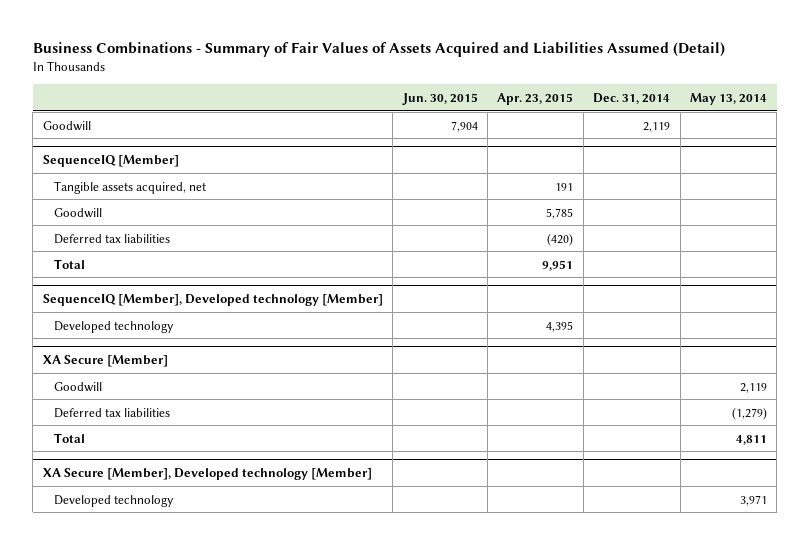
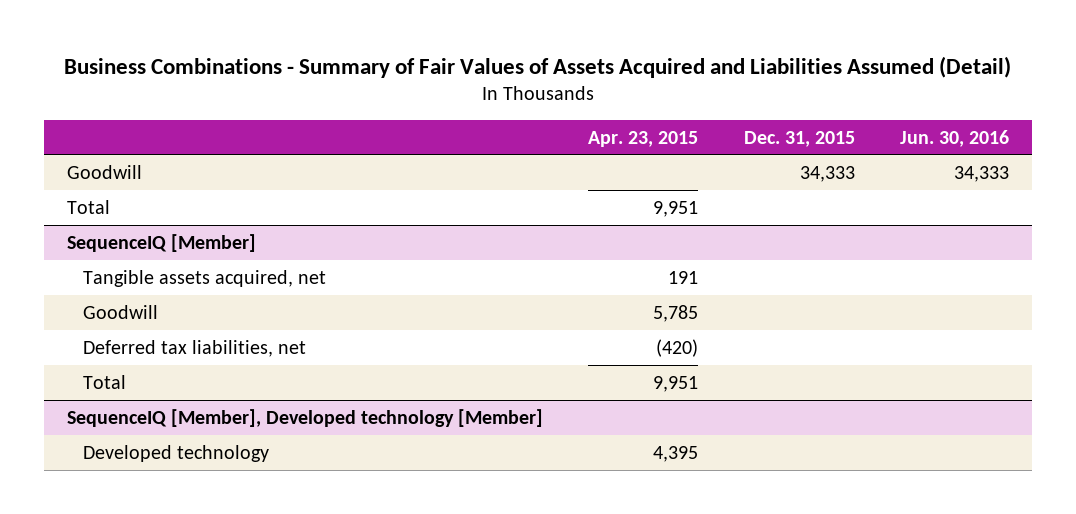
- | Jun. 30, 2015 | Apr. 23, 2015 | Dec. 31, 2014 | May 13, 2014
+ | Apr. 23, 2015 | Dec. 31, 2015 | Jun. 30, 2016
+ Total | 9,951 | |
@ SequenceIQ [Member]
- Deferred tax liabilities | | (420) | |
+ Deferred tax liabilities, net | (420) | |
- XA Secure [Member]
- Goodwill | | | | 2,119
- Deferred tax liabilities | | | | (1,279)
- Total | | | | 4,811
- XA Secure [Member], Developed technology [Member]
- Developed technology | | | | 3,971

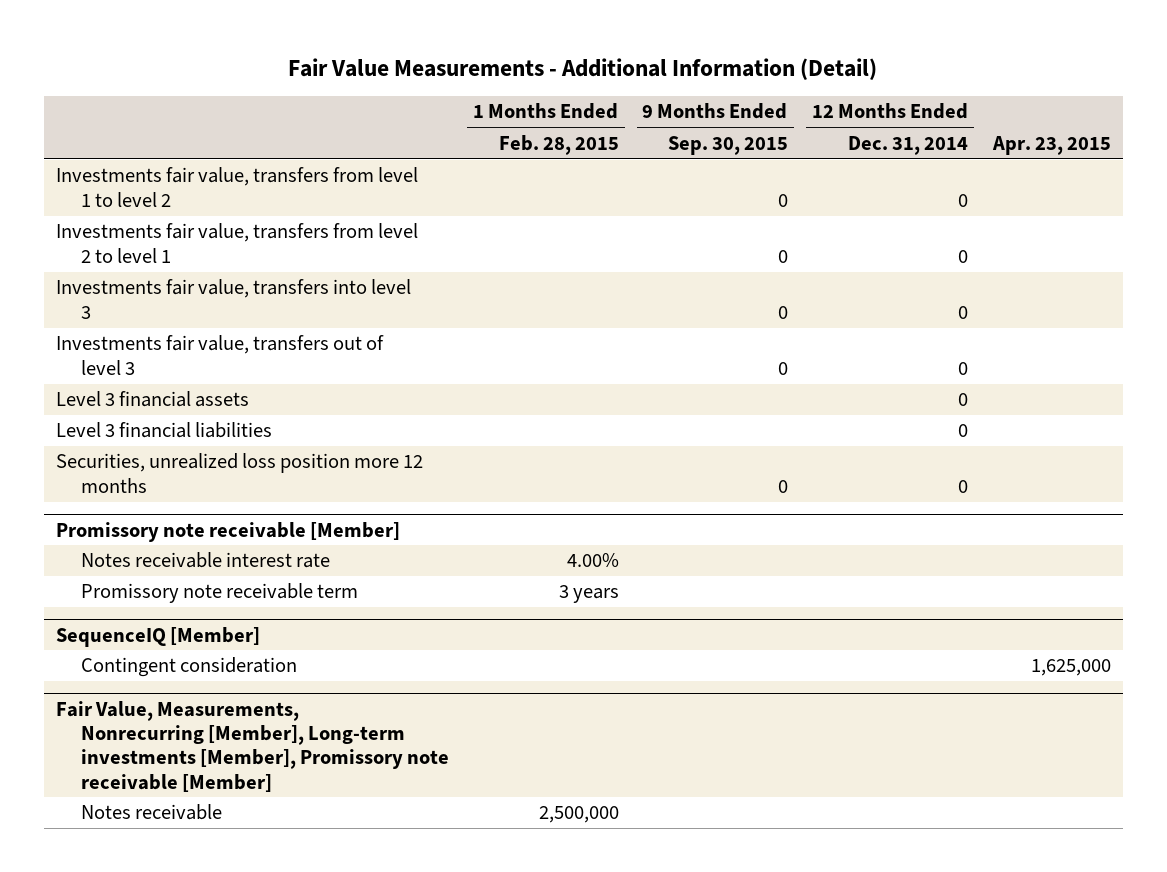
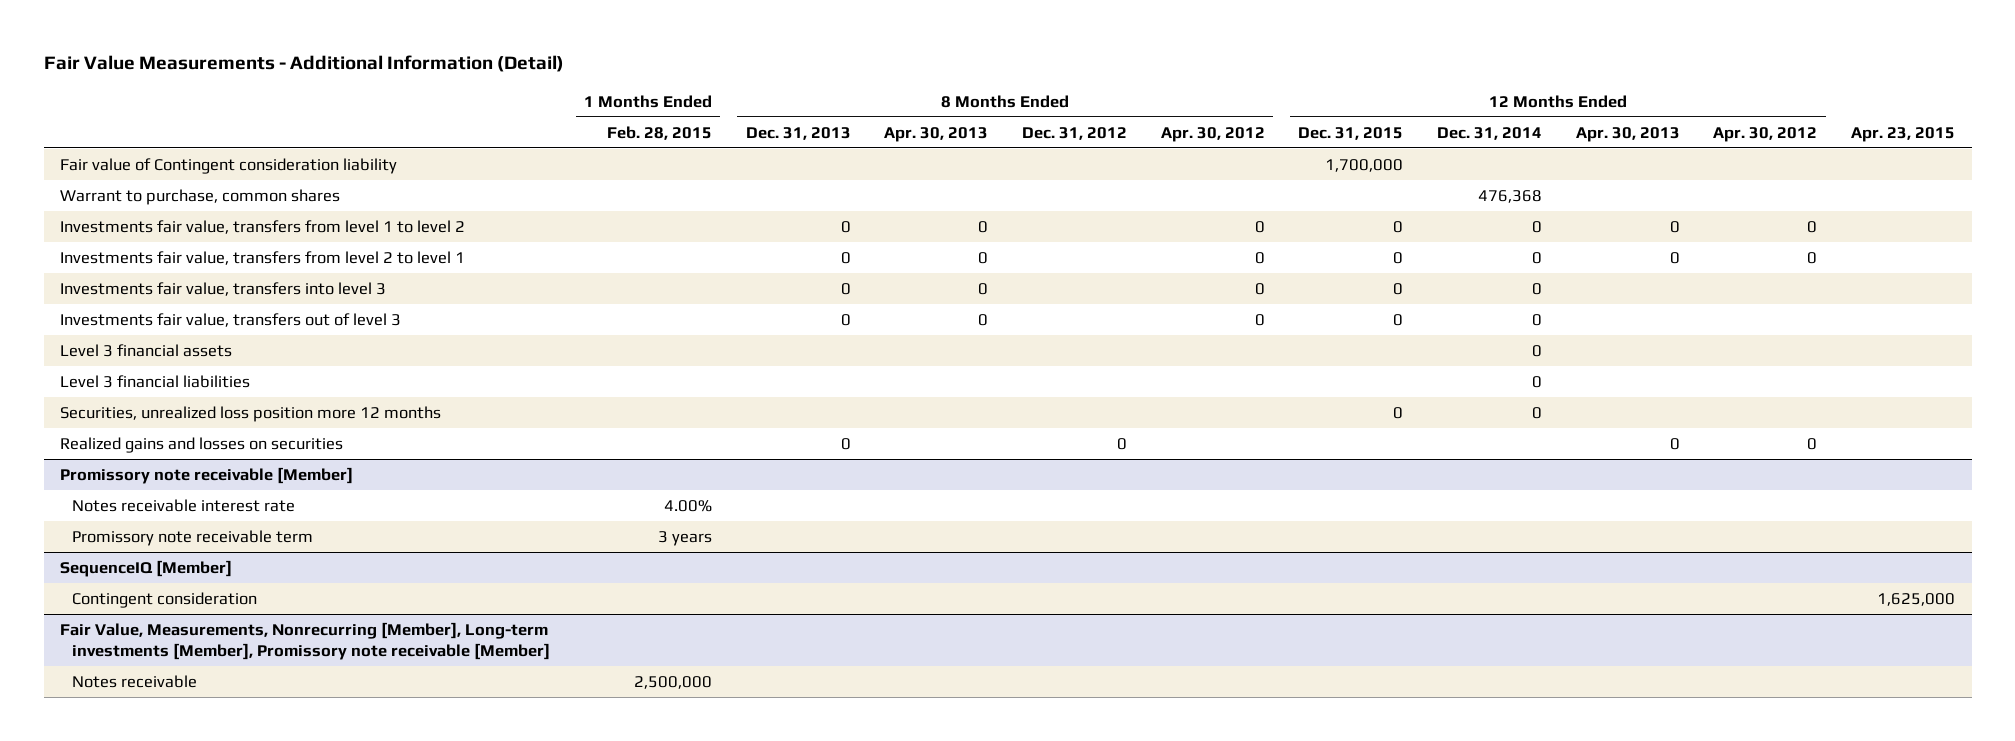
- | 1 Months Ended Feb. 28, 2015 | 9 Months Ended Sep. 30, 2015 | 12 Months Ended Dec. 31, 2014 | Apr. 23, 2015
+ | 1 Months Ended Feb. 28, 2015 | 8 Months Ended Dec. 31, 2013 | 8 Months Ended Apr. 30, 2013 | 8 Months Ended Dec. 31, 2012 | 8 Months Ended Apr. 30, 2012 | 12 Months Ended Dec. 31, 2015 | 12 Months Ended Dec. 31, 2014 | 12 Months Ended Apr. 30, 2013 | 12 Months Ended Apr. 30, 2012 | Apr. 23, 2015
+ Fair value of Contingent consideration liability | | | | | | 1,700,000 | | | |
+ Warrant to purchase, common shares | | | | | | | 476,368 | | |
+ Realized gains and losses on securities | | 0 | | 0 | | | | 0 | 0 |

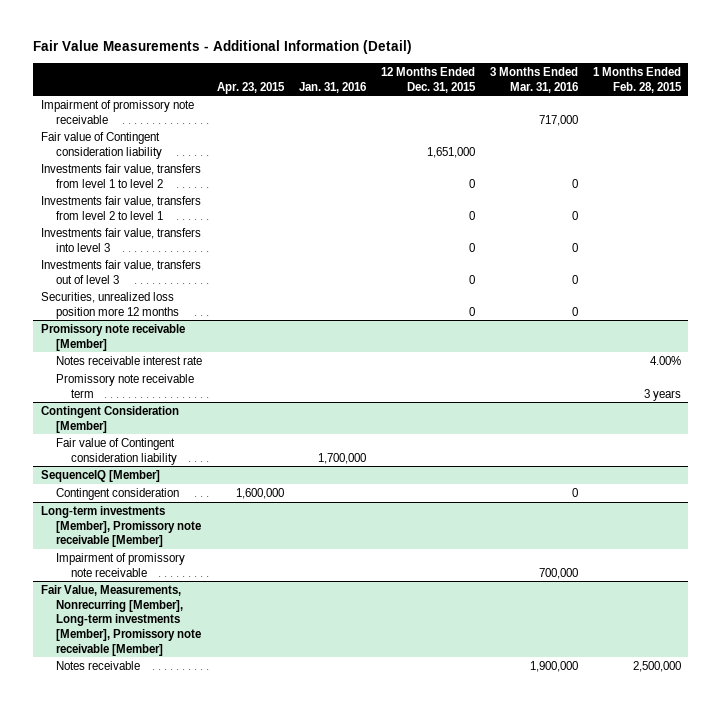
- | 1 Months Ended Feb. 28, 2015 | 8 Months Ended Dec. 31, 2013 | 8 Months Ended Apr. 30, 2013 | 8 Months Ended Dec. 31, 2012 | 8 Months Ended Apr. 30, 2012 | 12 Months Ended Dec. 31, 2015 | 12 Months Ended Dec. 31, 2014 | 12 Months Ended Apr. 30, 2013 | 12 Months Ended Apr. 30, 2012 | Apr. 23, 2015
+ | Apr. 23, 2015 | Jan. 31, 2016 | 12 Months Ended Dec. 31, 2015 | 3 Months Ended Mar. 31, 2016 | 1 Months Ended Feb. 28, 2015
- Fair value of Contingent consideration liability | | | | | | 1,700,000 | | | |
- Warrant to purchase, common shares | | | | | | | 476,368 | | |
+ Impairment of promissory note receivable | | | | 717,000 |
+ Fair value of Contingent consideration liability | | | 1,651,000 | |
- Level 3 financial assets | | | | | | | 0 | | |
- Level 3 financial liabilities | | | | | | | 0 | | |
- Realized gains and losses on securities | | 0 | | 0 | | | | 0 | 0 |
+ Contingent Consideration [Member]
+ Fair value of Contingent consideration liability | | 1,700,000 | | |
@ SequenceIQ [Member]
- Contingent consideration | | | | | | | | | | 1,625,000
+ Contingent consideration | 1,600,000 | | | 0 |
+ Long-term investments [Member], Promissory note receivable [Member]
+ Impairment of promissory note receivable | | | | 700,000 |

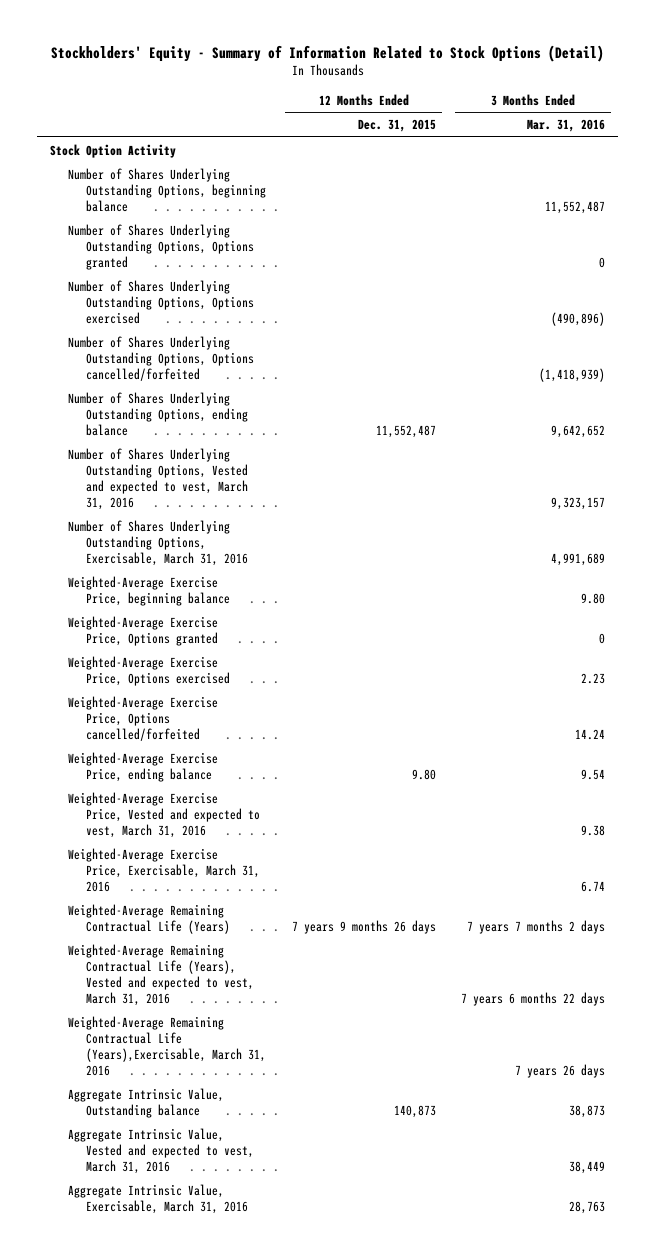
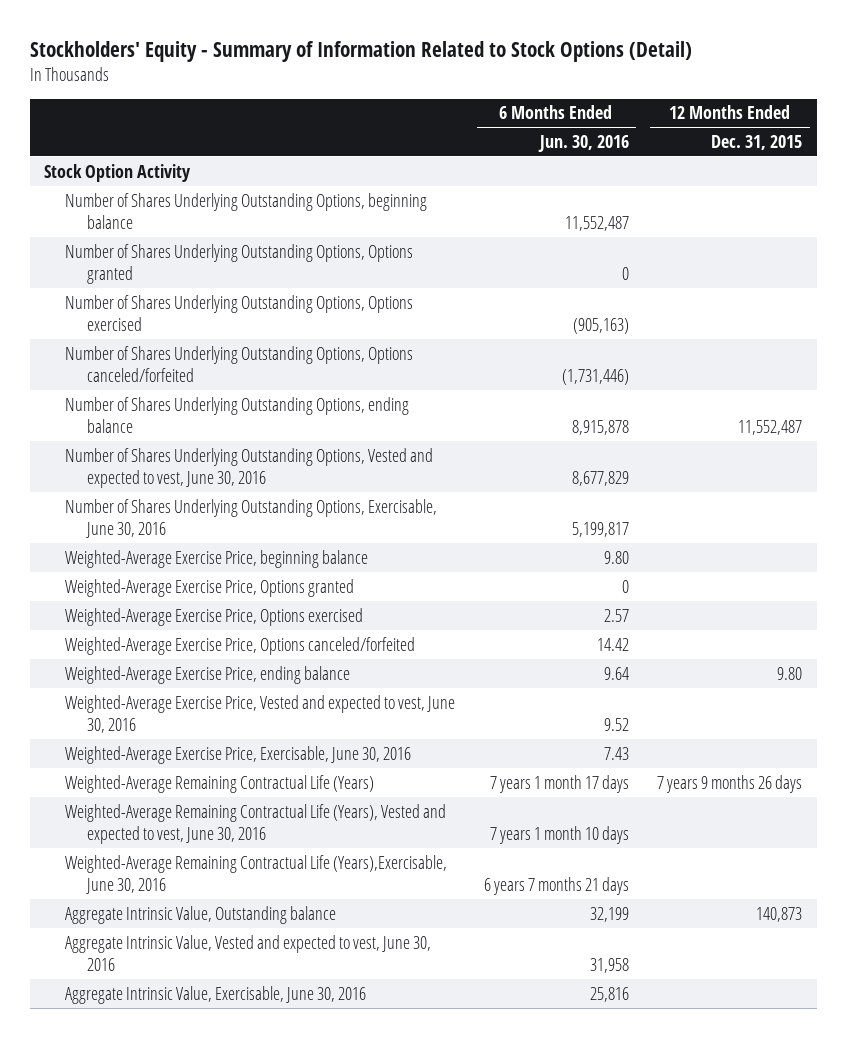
- | 12 Months Ended Dec. 31, 2015 | 3 Months Ended Mar. 31, 2016
+ | 6 Months Ended Jun. 30, 2016 | 12 Months Ended Dec. 31, 2015
- Number of Shares Underlying Outstanding Options, Options cancelled/forfeited | | (1,418,939)
+ Number of Shares Underlying Outstanding Options, Options canceled/forfeited | (1,731,446) |
- Number of Shares Underlying Outstanding Options, Vested and expected to vest, March 31, 2016 | | 9,323,157
- Number of Shares Underlying Outstanding Options, Exercisable, March 31, 2016 | | 4,991,689
+ Number of Shares Underlying Outstanding Options, Vested and expected to vest, June 30, 2016 | 8,677,829 |
+ Number of Shares Underlying Outstanding Options, Exercisable, June 30, 2016 | 5,199,817 |
- Weighted-Average Exercise Price, Options cancelled/forfeited | | 14.24
+ Weighted-Average Exercise Price, Options canceled/forfeited | 14.42 |
- Weighted-Average Exercise Price, Vested and expected to vest, March 31, 2016 | | 9.38
- Weighted-Average Exercise Price, Exercisable, March 31, 2016 | | 6.74
+ Weighted-Average Exercise Price, Vested and expected to vest, June 30, 2016 | 9.52 |
+ Weighted-Average Exercise Price, Exercisable, June 30, 2016 | 7.43 |
- Weighted-Average Remaining Contractual Life (Years), Vested and expected to vest, March 31, 2016 | | 7 years 6 months 22 days
- Weighted-Average Remaining Contractual Life (Years),Exercisable, March 31, 2016 | | 7 years 26 days
+ Weighted-Average Remaining Contractual Life (Years), Vested and expected to vest, June 30, 2016 | 7 years 1 month 10 days |
+ Weighted-Average Remaining Contractual Life (Years),Exercisable, June 30, 2016 | 6 years 7 months 21 days |
- Aggregate Intrinsic Value, Vested and expected to vest, March 31, 2016 | | 38,449
- Aggregate Intrinsic Value, Exercisable, March 31, 2016 | | 28,763
+ Aggregate Intrinsic Value, Vested and expected to vest, June 30, 2016 | 31,958 |
+ Aggregate Intrinsic Value, Exercisable, June 30, 2016 | 25,816 |

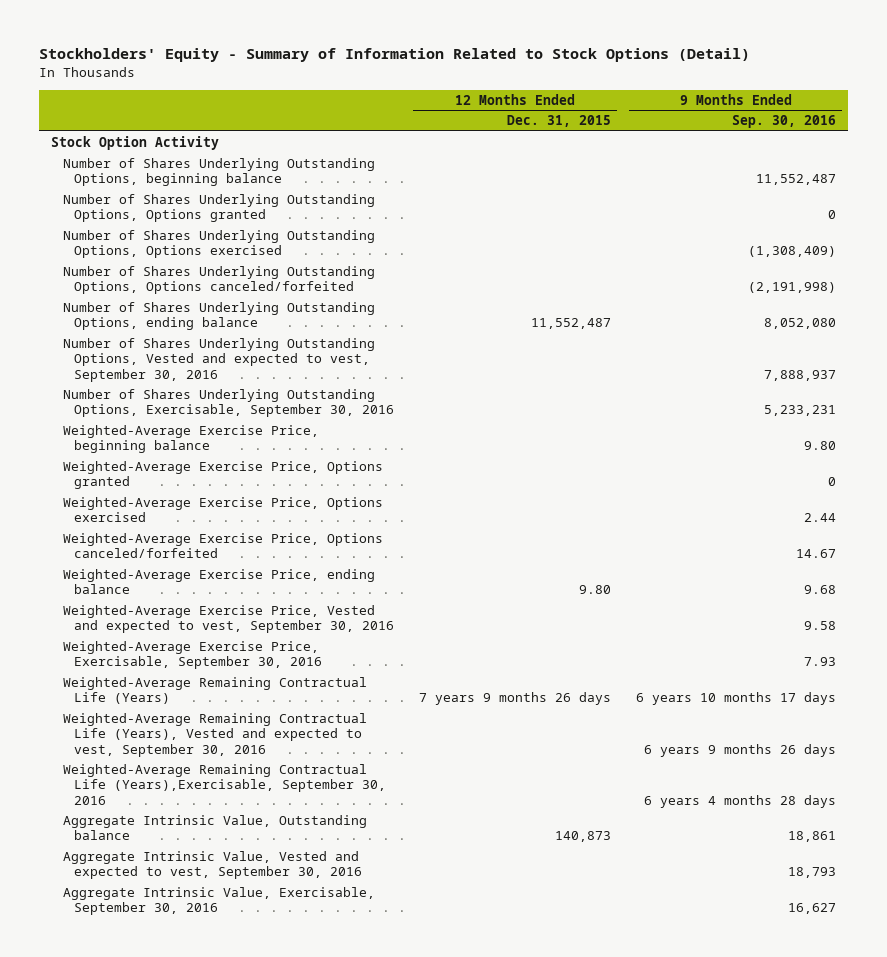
- | 6 Months Ended Jun. 30, 2016 | 12 Months Ended Dec. 31, 2015
+ | 12 Months Ended Dec. 31, 2015 | 9 Months Ended Sep. 30, 2016
- Number of Shares Underlying Outstanding Options, Vested and expected to vest, June 30, 2016 | 8,677,829 |
- Number of Shares Underlying Outstanding Options, Exercisable, June 30, 2016 | 5,199,817 |
+ Number of Shares Underlying Outstanding Options, Vested and expected to vest, September 30, 2016 | | 7,888,937
+ Number of Shares Underlying Outstanding Options, Exercisable, September 30, 2016 | | 5,233,231
- Weighted-Average Exercise Price, Vested and expected to vest, June 30, 2016 | 9.52 |
- Weighted-Average Exercise Price, Exercisable, June 30, 2016 | 7.43 |
+ Weighted-Average Exercise Price, Vested and expected to vest, September 30, 2016 | | 9.58
+ Weighted-Average Exercise Price, Exercisable, September 30, 2016 | | 7.93
- Weighted-Average Remaining Contractual Life (Years), Vested and expected to vest, June 30, 2016 | 7 years 1 month 10 days |
- Weighted-Average Remaining Contractual Life (Years),Exercisable, June 30, 2016 | 6 years 7 months 21 days |
+ Weighted-Average Remaining Contractual Life (Years), Vested and expected to vest, September 30, 2016 | | 6 years 9 months 26 days
+ Weighted-Average Remaining Contractual Life (Years),Exercisable, September 30, 2016 | | 6 years 4 months 28 days
- Aggregate Intrinsic Value, Vested and expected to vest, June 30, 2016 | 31,958 |
- Aggregate Intrinsic Value, Exercisable, June 30, 2016 | 25,816 |
+ Aggregate Intrinsic Value, Vested and expected to vest, September 30, 2016 | | 18,793
+ Aggregate Intrinsic Value, Exercisable, September 30, 2016 | | 16,627

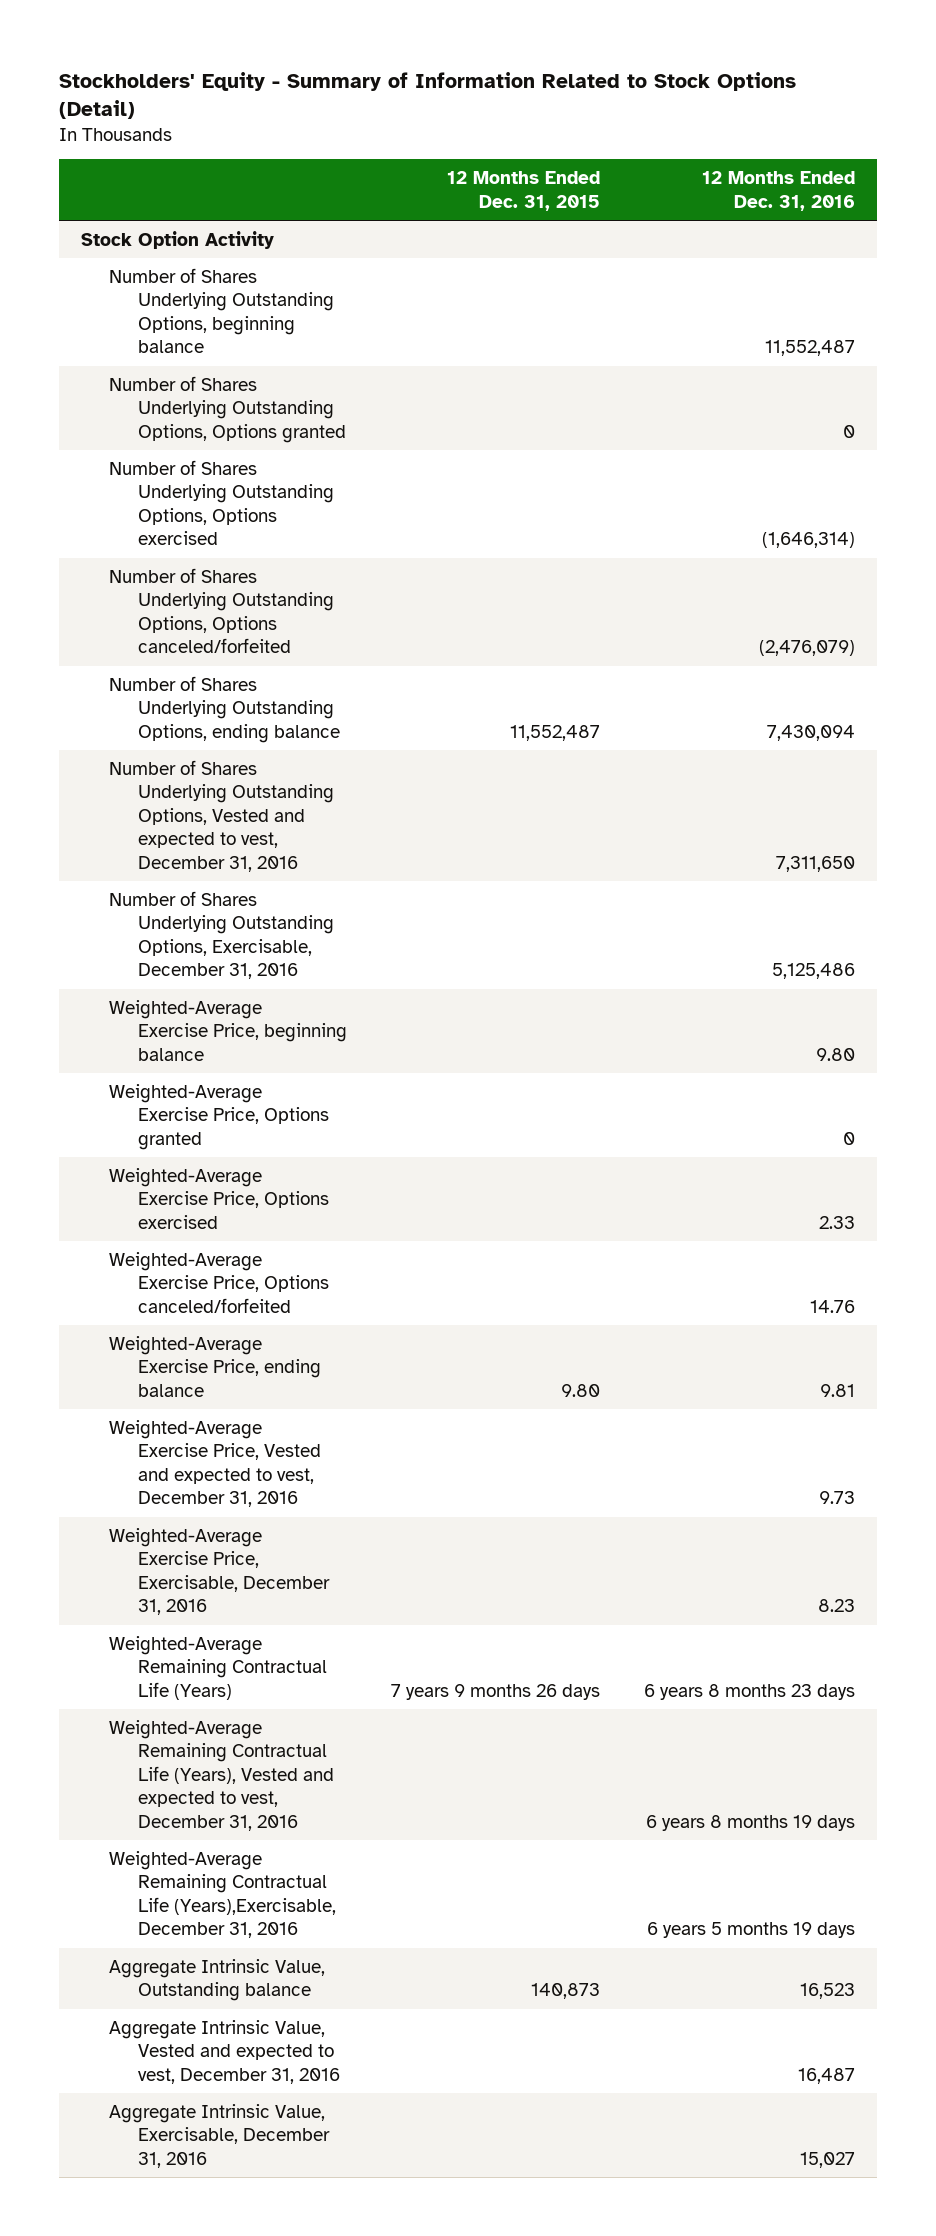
- | 12 Months Ended Dec. 31, 2015 | 9 Months Ended Sep. 30, 2016
+ | 12 Months Ended Dec. 31, 2015 | 12 Months Ended Dec. 31, 2016
- Number of Shares Underlying Outstanding Options, Vested and expected to vest, September 30, 2016 | | 7,888,937
- Number of Shares Underlying Outstanding Options, Exercisable, September 30, 2016 | | 5,233,231
+ Number of Shares Underlying Outstanding Options, Vested and expected to vest, December 31, 2016 | | 7,311,650
+ Number of Shares Underlying Outstanding Options, Exercisable, December 31, 2016 | | 5,125,486
- Weighted-Average Exercise Price, Vested and expected to vest, September 30, 2016 | | 9.58
- Weighted-Average Exercise Price, Exercisable, September 30, 2016 | | 7.93
+ Weighted-Average Exercise Price, Vested and expected to vest, December 31, 2016 | | 9.73
+ Weighted-Average Exercise Price, Exercisable, December 31, 2016 | | 8.23
- Weighted-Average Remaining Contractual Life (Years), Vested and expected to vest, September 30, 2016 | | 6 years 9 months 26 days
- Weighted-Average Remaining Contractual Life (Years),Exercisable, September 30, 2016 | | 6 years 4 months 28 days
+ Weighted-Average Remaining Contractual Life (Years), Vested and expected to vest, December 31, 2016 | | 6 years 8 months 19 days
+ Weighted-Average Remaining Contractual Life (Years),Exercisable, December 31, 2016 | | 6 years 5 months 19 days
- Aggregate Intrinsic Value, Vested and expected to vest, September 30, 2016 | | 18,793
- Aggregate Intrinsic Value, Exercisable, September 30, 2016 | | 16,627
+ Aggregate Intrinsic Value, Vested and expected to vest, December 31, 2016 | | 16,487
+ Aggregate Intrinsic Value, Exercisable, December 31, 2016 | | 15,027

